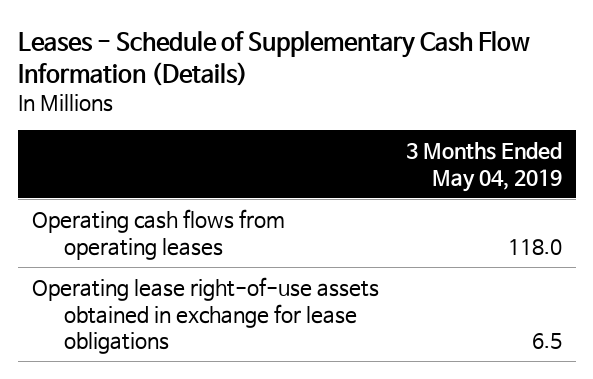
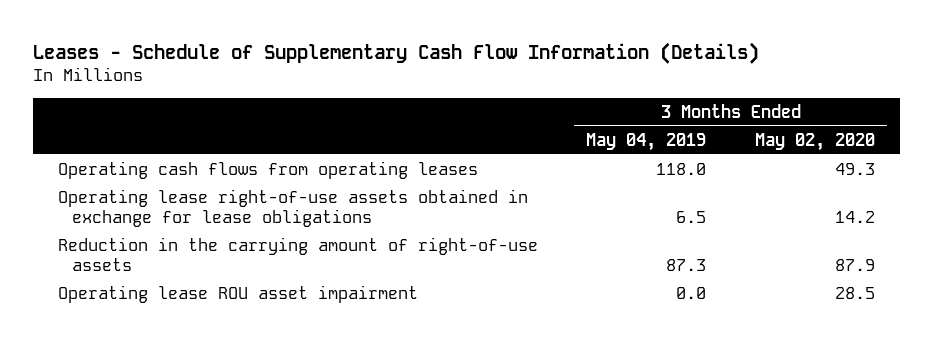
- | 3 Months Ended May 04, 2019
+ | 3 Months Ended May 04, 2019 | 3 Months Ended May 02, 2020
+ Reduction in the carrying amount of right-of-use assets | 87.3 | 87.9
+ Operating lease ROU asset impairment | 0.0 | 28.5

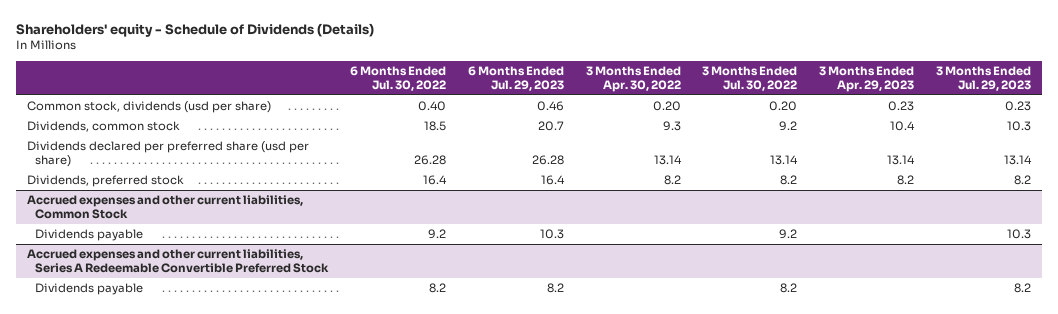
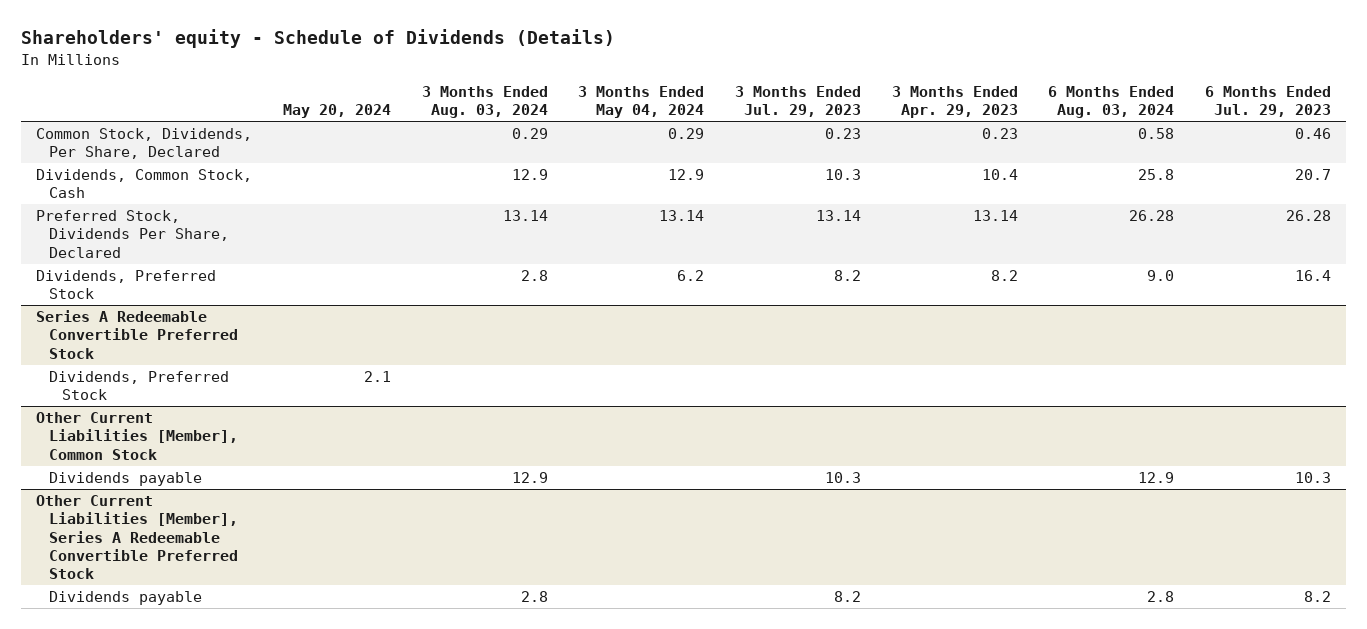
- | 6 Months Ended Jul. 30, 2022 | 6 Months Ended Jul. 29, 2023 | 3 Months Ended Apr. 30, 2022 | 3 Months Ended Jul. 30, 2022 | 3 Months Ended Apr. 29, 2023 | 3 Months Ended Jul. 29, 2023
+ | May 20, 2024 | 3 Months Ended Aug. 03, 2024 | 3 Months Ended May 04, 2024 | 3 Months Ended Jul. 29, 2023 | 3 Months Ended Apr. 29, 2023 | 6 Months Ended Aug. 03, 2024 | 6 Months Ended Jul. 29, 2023
- Common stock, dividends (usd per share) | 0.40 | 0.46 | 0.20 | 0.20 | 0.23 | 0.23
- Dividends, common stock | 18.5 | 20.7 | 9.3 | 9.2 | 10.4 | 10.3
- Dividends declared per preferred share (usd per share) | 26.28 | 26.28 | 13.14 | 13.14 | 13.14 | 13.14
- Dividends, preferred stock | 16.4 | 16.4 | 8.2 | 8.2 | 8.2 | 8.2
- Accrued expenses and other current liabilities, Common Stock
+ Common Stock, Dividends, Per Share, Declared | | 0.29 | 0.29 | 0.23 | 0.23 | 0.58 | 0.46
+ Dividends, Common Stock, Cash | | 12.9 | 12.9 | 10.3 | 10.4 | 25.8 | 20.7
+ Preferred Stock, Dividends Per Share, Declared | | 13.14 | 13.14 | 13.14 | 13.14 | 26.28 | 26.28
+ Dividends, Preferred Stock | | 2.8 | 6.2 | 8.2 | 8.2 | 9.0 | 16.4
+ Series A Redeemable Convertible Preferred Stock
+ Dividends, Preferred Stock | 2.1 | | | | | |
+ Other Current Liabilities [Member], Common Stock
- Accrued expenses and other current liabilities, Series A Redeemable Convertible Preferred Stock
+ Other Current Liabilities [Member], Series A Redeemable Convertible Preferred Stock

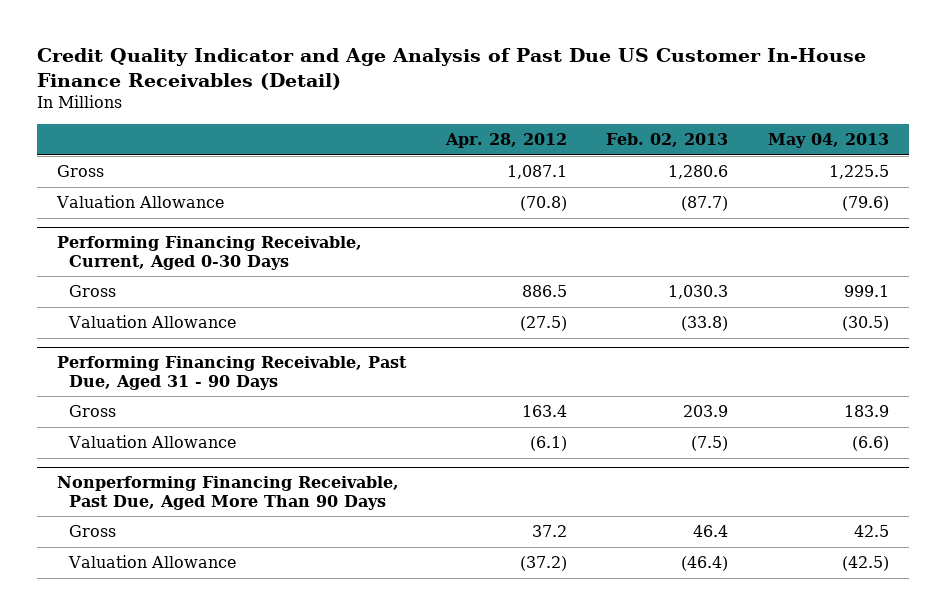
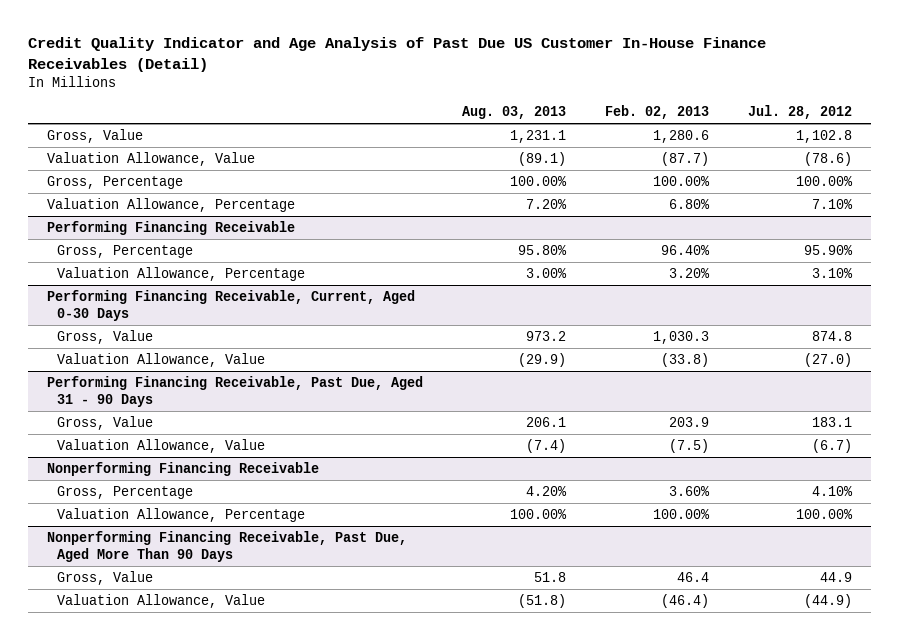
- | Apr. 28, 2012 | Feb. 02, 2013 | May 04, 2013
+ | Aug. 03, 2013 | Feb. 02, 2013 | Jul. 28, 2012
- Gross | 1,087.1 | 1,280.6 | 1,225.5
- Valuation Allowance | (70.8) | (87.7) | (79.6)
+ Gross, Value | 1,231.1 | 1,280.6 | 1,102.8
+ Valuation Allowance, Value | (89.1) | (87.7) | (78.6)
+ Gross, Percentage | 100.00% | 100.00% | 100.00%
+ Valuation Allowance, Percentage | 7.20% | 6.80% | 7.10%
+ Performing Financing Receivable
+ Gross, Percentage | 95.80% | 96.40% | 95.90%
+ Valuation Allowance, Percentage | 3.00% | 3.20% | 3.10%
@ Performing Financing Receivable, Current, Aged 0-30 Days
- Gross | 886.5 | 1,030.3 | 999.1
- Valuation Allowance | (27.5) | (33.8) | (30.5)
+ Gross, Value | 973.2 | 1,030.3 | 874.8
+ Valuation Allowance, Value | (29.9) | (33.8) | (27.0)
@ Performing Financing Receivable, Past Due, Aged 31 - 90 Days
- Gross | 163.4 | 203.9 | 183.9
- Valuation Allowance | (6.1) | (7.5) | (6.6)
+ Gross, Value | 206.1 | 203.9 | 183.1
+ Valuation Allowance, Value | (7.4) | (7.5) | (6.7)
+ Nonperforming Financing Receivable
+ Gross, Percentage | 4.20% | 3.60% | 4.10%
+ Valuation Allowance, Percentage | 100.00% | 100.00% | 100.00%
@ Nonperforming Financing Receivable, Past Due, Aged More Than 90 Days
- Gross | 37.2 | 46.4 | 42.5
- Valuation Allowance | (37.2) | (46.4) | (42.5)
+ Gross, Value | 51.8 | 46.4 | 44.9
+ Valuation Allowance, Value | (51.8) | (46.4) | (44.9)

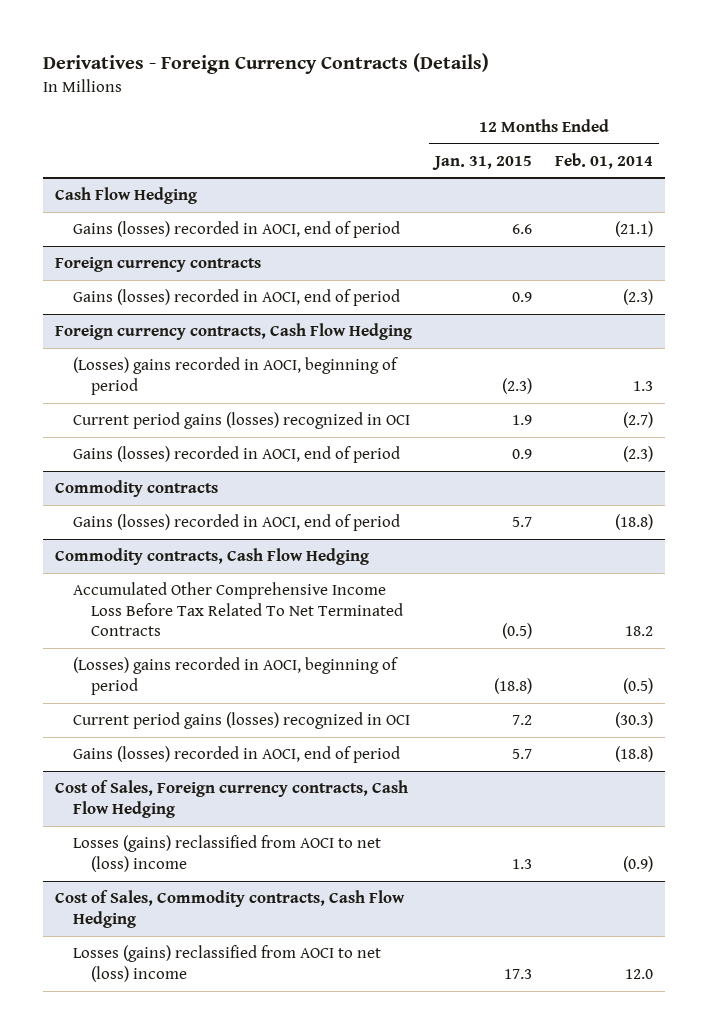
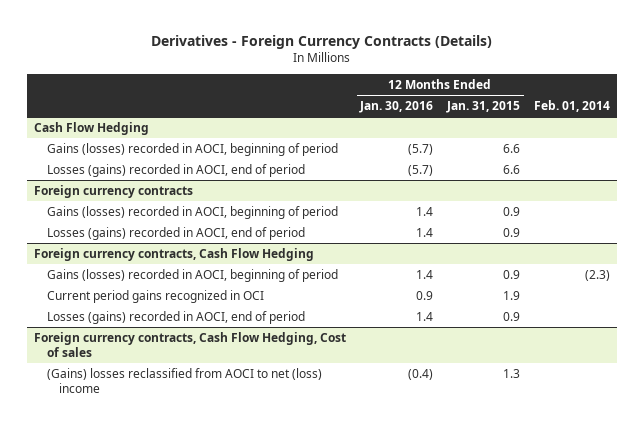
- | 12 Months Ended Jan. 31, 2015 | 12 Months Ended Feb. 01, 2014
+ | 12 Months Ended Jan. 30, 2016 | 12 Months Ended Jan. 31, 2015 | Feb. 01, 2014
@ Cash Flow Hedging
- Gains (losses) recorded in AOCI, end of period | 6.6 | (21.1)
+ Gains (losses) recorded in AOCI, beginning of period | (5.7) | 6.6 |
+ Losses (gains) recorded in AOCI, end of period | (5.7) | 6.6 |
@ Foreign currency contracts
- Gains (losses) recorded in AOCI, end of period | 0.9 | (2.3)
+ Gains (losses) recorded in AOCI, beginning of period | 1.4 | 0.9 |
+ Losses (gains) recorded in AOCI, end of period | 1.4 | 0.9 |
@ Foreign currency contracts, Cash Flow Hedging
- (Losses) gains recorded in AOCI, beginning of period | (2.3) | 1.3
- Current period gains (losses) recognized in OCI | 1.9 | (2.7)
- Gains (losses) recorded in AOCI, end of period | 0.9 | (2.3)
- Commodity contracts
- Gains (losses) recorded in AOCI, end of period | 5.7 | (18.8)
- Commodity contracts, Cash Flow Hedging
- Accumulated Other Comprehensive Income Loss Before Tax Related To Net Terminated Contracts | (0.5) | 18.2
- (Losses) gains recorded in AOCI, beginning of period | (18.8) | (0.5)
- Current period gains (losses) recognized in OCI | 7.2 | (30.3)
- Gains (losses) recorded in AOCI, end of period | 5.7 | (18.8)
- Cost of Sales, Foreign currency contracts, Cash Flow Hedging
- Losses (gains) reclassified from AOCI to net (loss) income | 1.3 | (0.9)
- Cost of Sales, Commodity contracts, Cash Flow Hedging
- Losses (gains) reclassified from AOCI to net (loss) income | 17.3 | 12.0
@ Foreign currency contracts, Cash Flow Hedging
+ Gains (losses) recorded in AOCI, beginning of period | 1.4 | 0.9 | (2.3)
+ Current period gains recognized in OCI | 0.9 | 1.9 |
+ Losses (gains) recorded in AOCI, end of period | 1.4 | 0.9 |
+ Foreign currency contracts, Cash Flow Hedging, Cost of sales
+ (Gains) losses reclassified from AOCI to net (loss) income | (0.4) | 1.3 |

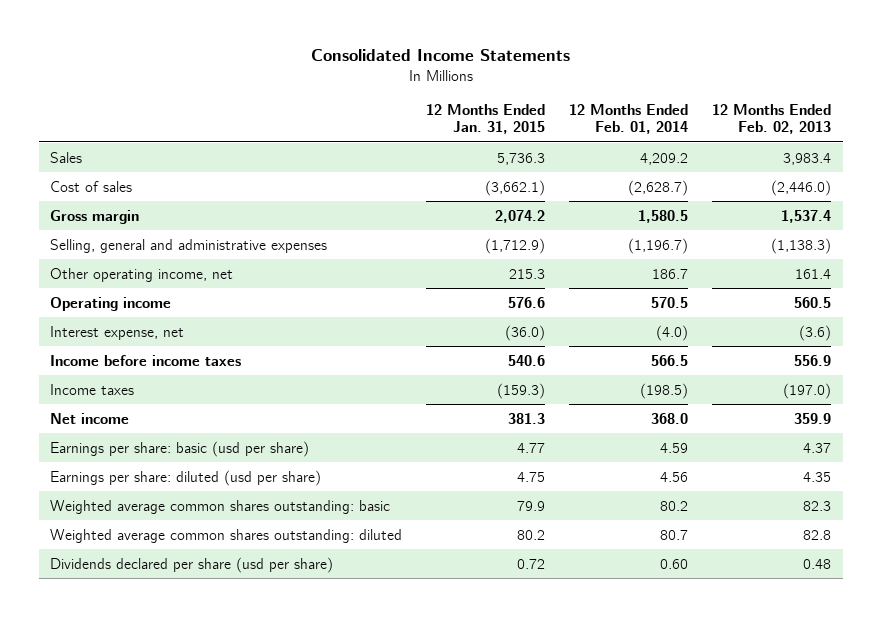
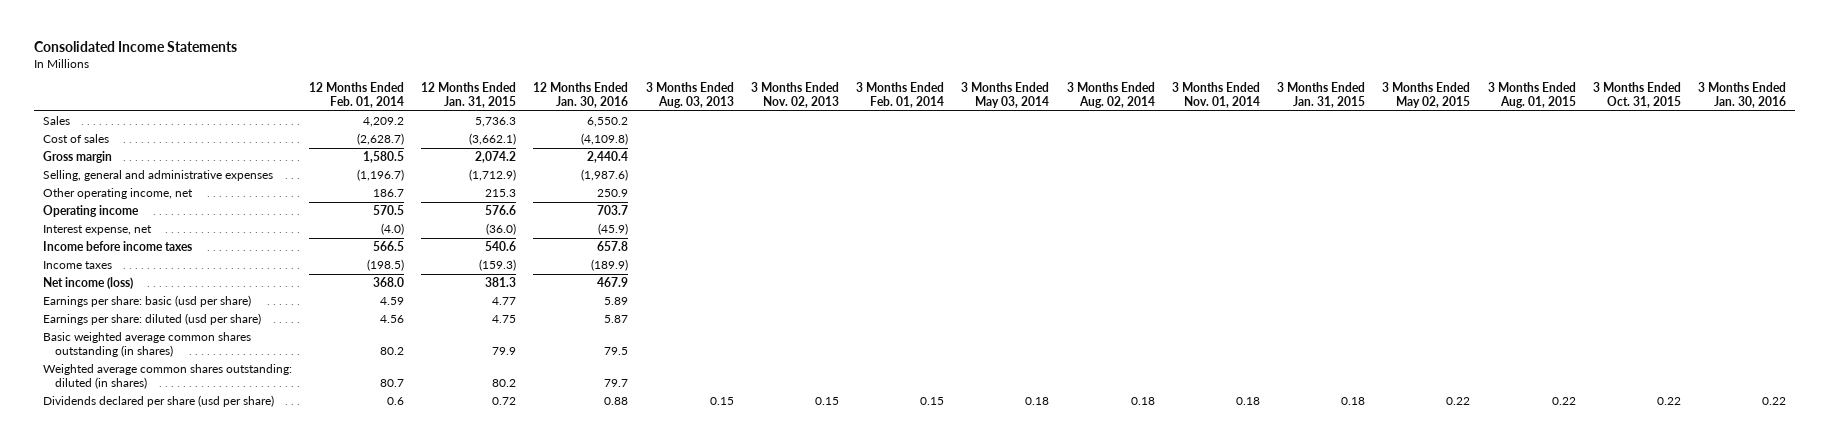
- | 12 Months Ended Jan. 31, 2015 | 12 Months Ended Feb. 01, 2014 | 12 Months Ended Feb. 02, 2013
+ | 12 Months Ended Feb. 01, 2014 | 12 Months Ended Jan. 31, 2015 | 12 Months Ended Jan. 30, 2016 | 3 Months Ended Aug. 03, 2013 | 3 Months Ended Nov. 02, 2013 | 3 Months Ended Feb. 01, 2014 | 3 Months Ended May 03, 2014 | 3 Months Ended Aug. 02, 2014 | 3 Months Ended Nov. 01, 2014 | 3 Months Ended Jan. 31, 2015 | 3 Months Ended May 02, 2015 | 3 Months Ended Aug. 01, 2015 | 3 Months Ended Oct. 31, 2015 | 3 Months Ended Jan. 30, 2016
- Net income | 381.3 | 368.0 | 359.9
+ Net income (loss) | 368.0 | 381.3 | 467.9 | | | | | | | | | | |
- Weighted average common shares outstanding: basic | 79.9 | 80.2 | 82.3
- Weighted average common shares outstanding: diluted | 80.2 | 80.7 | 82.8
- Dividends declared per share (usd per share) | 0.72 | 0.60 | 0.48
+ Basic weighted average common shares outstanding (in shares) | 80.2 | 79.9 | 79.5 | | | | | | | | | | |
+ Weighted average common shares outstanding: diluted (in shares) | 80.7 | 80.2 | 79.7 | | | | | | | | | | |
+ Dividends declared per share (usd per share) | 0.6 | 0.72 | 0.88 | 0.15 | 0.15 | 0.15 | 0.18 | 0.18 | 0.18 | 0.18 | 0.22 | 0.22 | 0.22 | 0.22

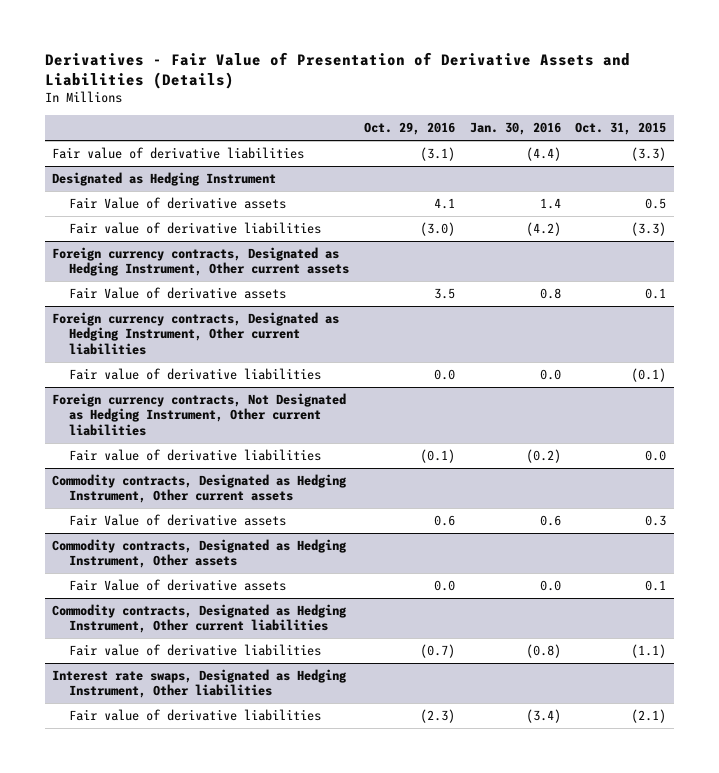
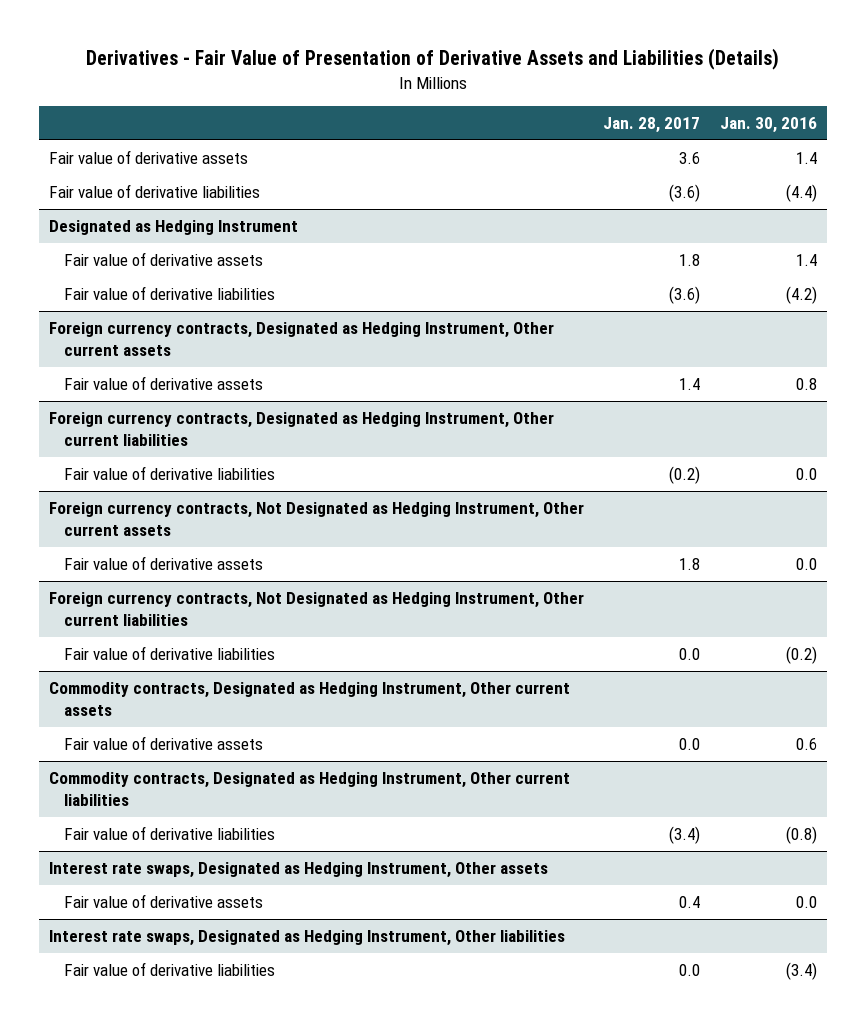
- | Oct. 29, 2016 | Jan. 30, 2016 | Oct. 31, 2015
+ | Jan. 28, 2017 | Jan. 30, 2016
+ Fair value of derivative assets | 3.6 | 1.4
@ Designated as Hedging Instrument
- Fair Value of derivative assets | 4.1 | 1.4 | 0.5
+ Fair value of derivative assets | 1.8 | 1.4
@ Foreign currency contracts, Designated as Hedging Instrument, Other current assets
- Fair Value of derivative assets | 3.5 | 0.8 | 0.1
+ Fair value of derivative assets | 1.4 | 0.8
+ Foreign currency contracts, Not Designated as Hedging Instrument, Other current assets
+ Fair value of derivative assets | 1.8 | 0.0
@ Commodity contracts, Designated as Hedging Instrument, Other current assets
- Fair Value of derivative assets | 0.6 | 0.6 | 0.3
- Commodity contracts, Designated as Hedging Instrument, Other assets
- Fair Value of derivative assets | 0.0 | 0.0 | 0.1
@ Commodity contracts, Designated as Hedging Instrument, Other current assets
+ Fair value of derivative assets | 0.0 | 0.6
+ Interest rate swaps, Designated as Hedging Instrument, Other assets
+ Fair value of derivative assets | 0.4 | 0.0

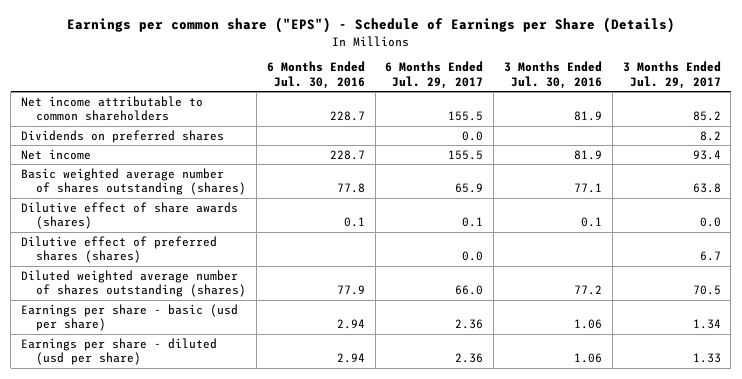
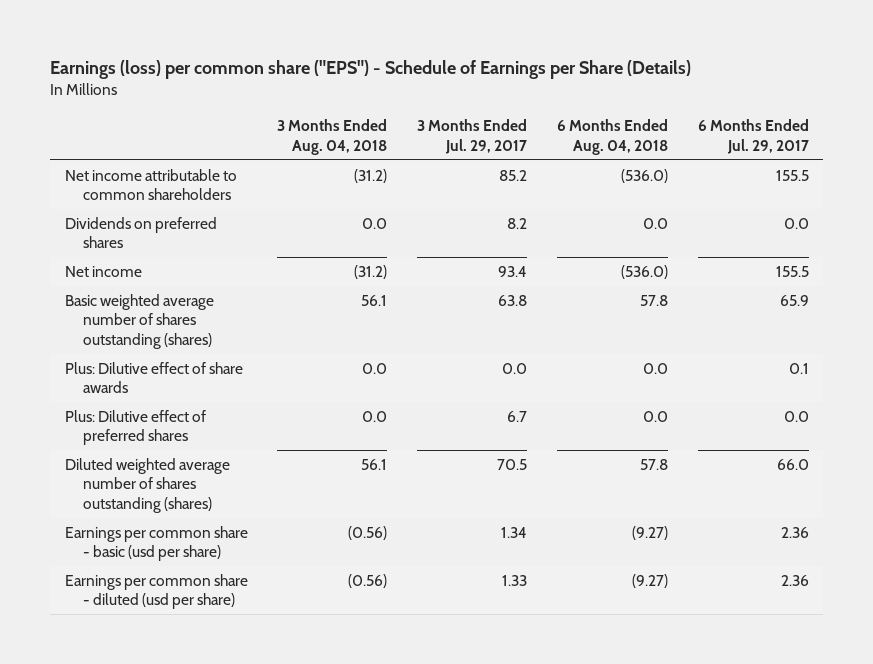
- Earnings per common share ("EPS") - Schedule of Earnings per Share (Details)
+ Earnings (loss) per common share ("EPS") - Schedule of Earnings per Share (Details)
- | 6 Months Ended Jul. 30, 2016 | 6 Months Ended Jul. 29, 2017 | 3 Months Ended Jul. 30, 2016 | 3 Months Ended Jul. 29, 2017
+ | 3 Months Ended Aug. 04, 2018 | 3 Months Ended Jul. 29, 2017 | 6 Months Ended Aug. 04, 2018 | 6 Months Ended Jul. 29, 2017
- Dilutive effect of share awards (shares) | 0.1 | 0.1 | 0.1 | 0.0
- Dilutive effect of preferred shares (shares) | | 0.0 | | 6.7
+ Plus: Dilutive effect of share awards | 0.0 | 0.0 | 0.0 | 0.1
+ Plus: Dilutive effect of preferred shares | 0.0 | 6.7 | 0.0 | 0.0
- Earnings per share - basic (usd per share) | 2.94 | 2.36 | 1.06 | 1.34
- Earnings per share - diluted (usd per share) | 2.94 | 2.36 | 1.06 | 1.33
+ Earnings per common share - basic (usd per share) | (0.56) | 1.34 | (9.27) | 2.36
+ Earnings per common share - diluted (usd per share) | (0.56) | 1.33 | (9.27) | 2.36

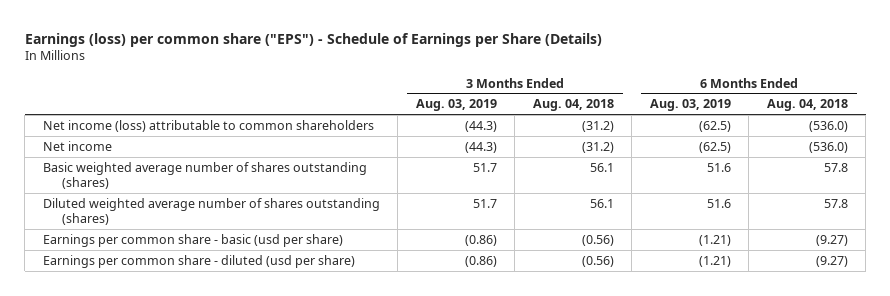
- | 3 Months Ended Aug. 04, 2018 | 3 Months Ended Jul. 29, 2017 | 6 Months Ended Aug. 04, 2018 | 6 Months Ended Jul. 29, 2017
+ | 3 Months Ended Aug. 03, 2019 | 3 Months Ended Aug. 04, 2018 | 6 Months Ended Aug. 03, 2019 | 6 Months Ended Aug. 04, 2018
- Net income attributable to common shareholders | (31.2) | 85.2 | (536.0) | 155.5
- Dividends on preferred shares | 0.0 | 8.2 | 0.0 | 0.0
+ Net income (loss) attributable to common shareholders | (44.3) | (31.2) | (62.5) | (536.0)
- Plus: Dilutive effect of share awards | 0.0 | 0.0 | 0.0 | 0.1
- Plus: Dilutive effect of preferred shares | 0.0 | 6.7 | 0.0 | 0.0

